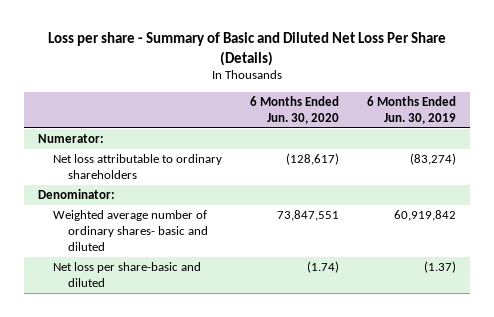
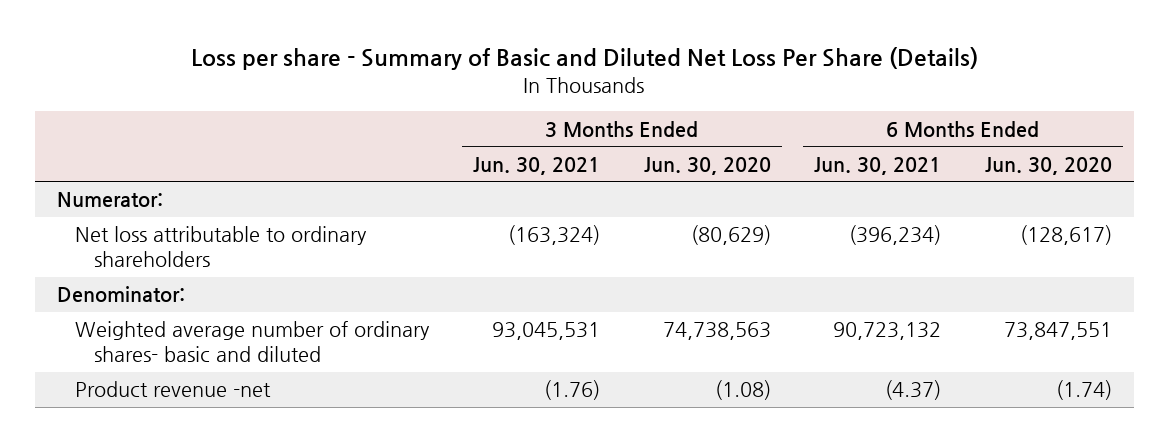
- | 6 Months Ended Jun. 30, 2020 | 6 Months Ended Jun. 30, 2019
+ | 3 Months Ended Jun. 30, 2021 | 3 Months Ended Jun. 30, 2020 | 6 Months Ended Jun. 30, 2021 | 6 Months Ended Jun. 30, 2020
- Net loss per share-basic and diluted | (1.74) | (1.37)
+ Product revenue -net | (1.76) | (1.08) | (4.37) | (1.74)

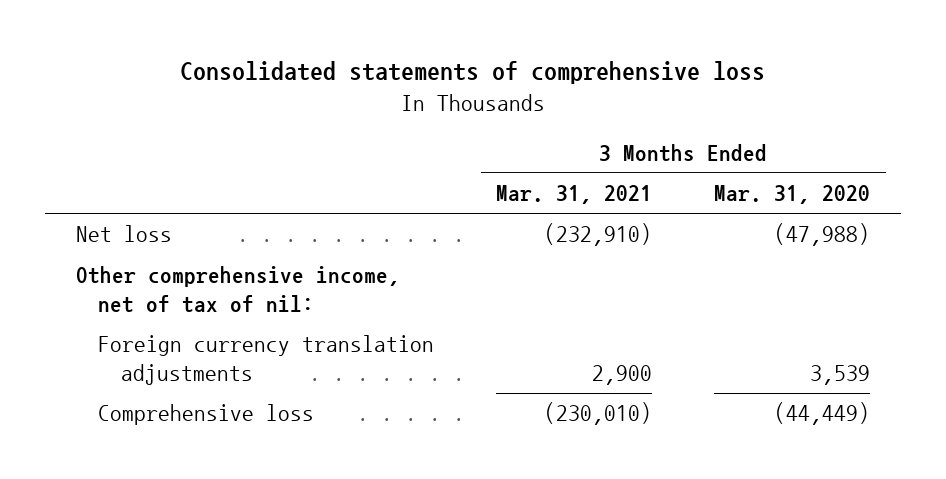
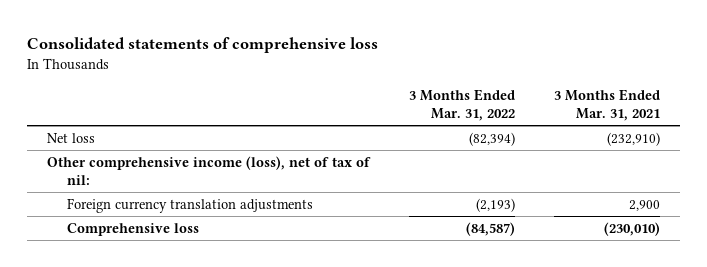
- | 3 Months Ended Mar. 31, 2021 | 3 Months Ended Mar. 31, 2020
+ | 3 Months Ended Mar. 31, 2022 | 3 Months Ended Mar. 31, 2021
- Other comprehensive income, net of tax of nil:
+ Other comprehensive income (loss), net of tax of nil:

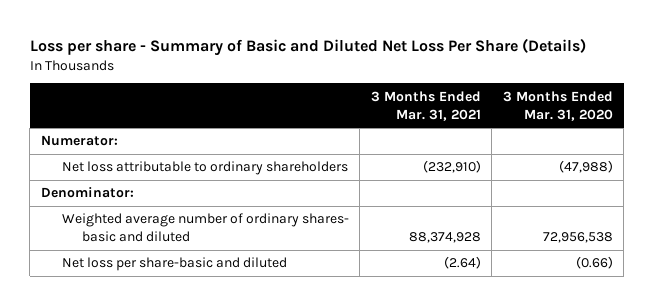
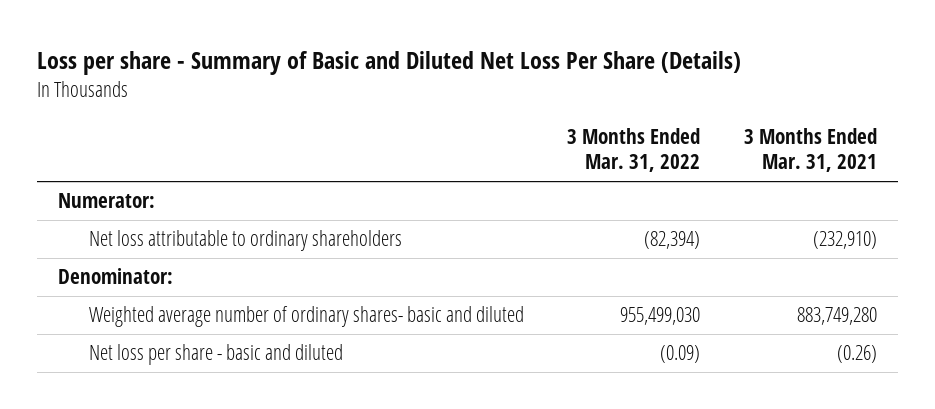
- | 3 Months Ended Mar. 31, 2021 | 3 Months Ended Mar. 31, 2020
+ | 3 Months Ended Mar. 31, 2022 | 3 Months Ended Mar. 31, 2021
- Weighted average number of ordinary shares- basic and diluted | 88,374,928 | 72,956,538
- Net loss per share-basic and diluted | (2.64) | (0.66)
+ Weighted average number of ordinary shares- basic and diluted | 955,499,030 | 883,749,280
+ Net loss per share - basic and diluted | (0.09) | (0.26)

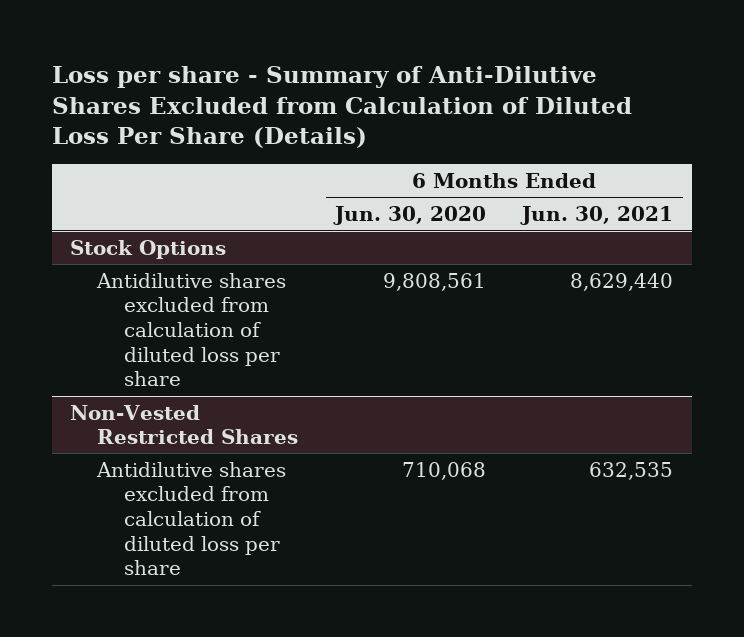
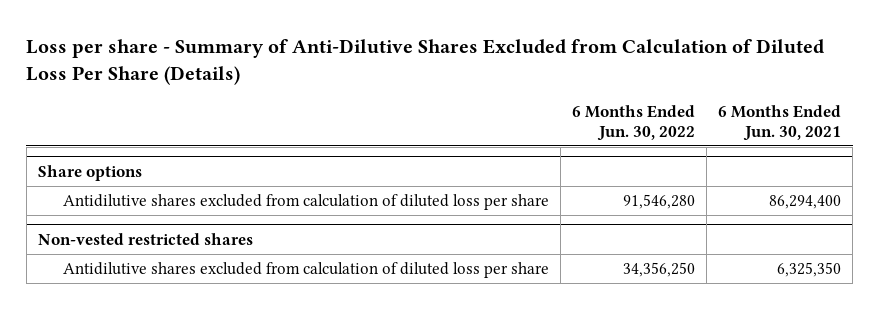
- | 6 Months Ended Jun. 30, 2020 | 6 Months Ended Jun. 30, 2021
+ | 6 Months Ended Jun. 30, 2022 | 6 Months Ended Jun. 30, 2021
- Stock Options
- Antidilutive shares excluded from calculation of diluted loss per share | 9,808,561 | 8,629,440
- Non-Vested Restricted Shares
- Antidilutive shares excluded from calculation of diluted loss per share | 710,068 | 632,535
+ Share options
+ Antidilutive shares excluded from calculation of diluted loss per share | 91,546,280 | 86,294,400
+ Non-vested restricted shares
+ Antidilutive shares excluded from calculation of diluted loss per share | 34,356,250 | 6,325,350

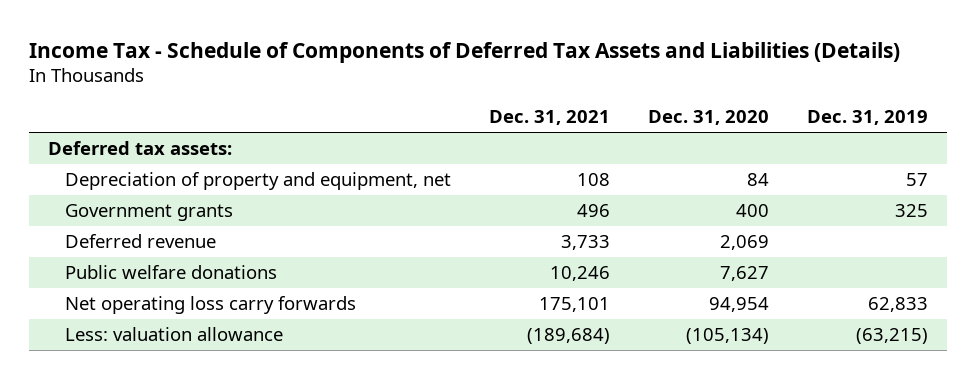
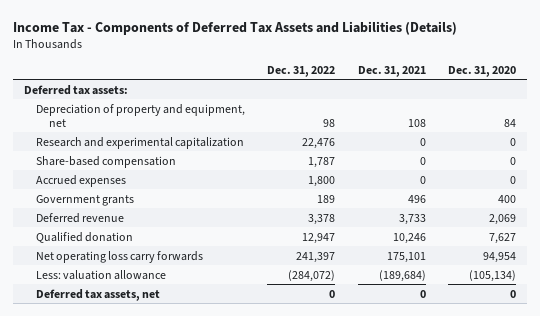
- Income Tax - Schedule of Components of Deferred Tax Assets and Liabilities (Details)
+ Income Tax - Components of Deferred Tax Assets and Liabilities (Details)
- | Dec. 31, 2021 | Dec. 31, 2020 | Dec. 31, 2019
+ | Dec. 31, 2022 | Dec. 31, 2021 | Dec. 31, 2020
+ Research and experimental capitalization | 22,476 | 0 | 0
+ Share-based compensation | 1,787 | 0 | 0
+ Accrued expenses | 1,800 | 0 | 0
- Public welfare donations | 10,246 | 7,627 |
+ Qualified donation | 12,947 | 10,246 | 7,627
+ Deferred tax assets, net | 0 | 0 | 0

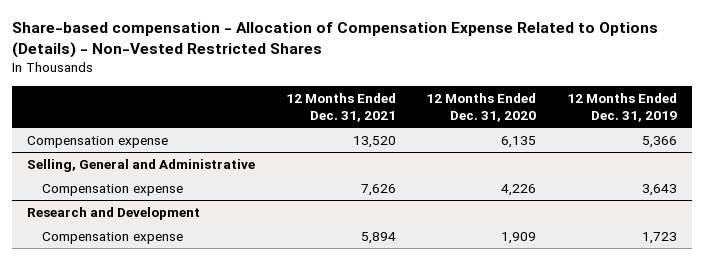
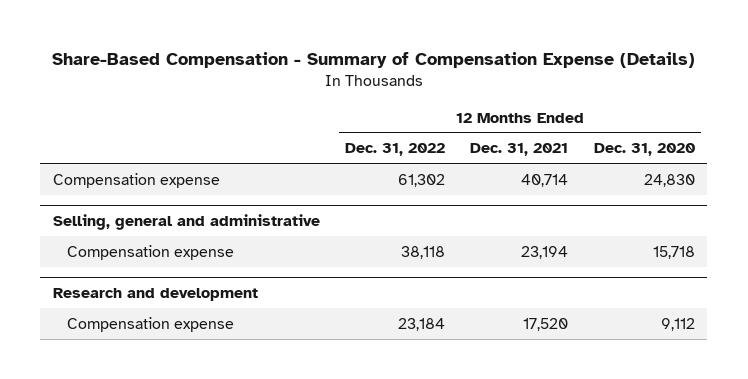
- Share-based compensation - Allocation of Compensation Expense Related to Options (Details) - Non-Vested Restricted Shares
+ Share-Based Compensation - Summary of Compensation Expense (Details)
- | 12 Months Ended Dec. 31, 2021 | 12 Months Ended Dec. 31, 2020 | 12 Months Ended Dec. 31, 2019
+ | 12 Months Ended Dec. 31, 2022 | 12 Months Ended Dec. 31, 2021 | 12 Months Ended Dec. 31, 2020
- Compensation expense | 13,520 | 6,135 | 5,366
- Selling, General and Administrative
- Compensation expense | 7,626 | 4,226 | 3,643
- Research and Development
- Compensation expense | 5,894 | 1,909 | 1,723
+ Compensation expense | 61,302 | 40,714 | 24,830
+ Selling, general and administrative
+ Compensation expense | 38,118 | 23,194 | 15,718
+ Research and development
+ Compensation expense | 23,184 | 17,520 | 9,112

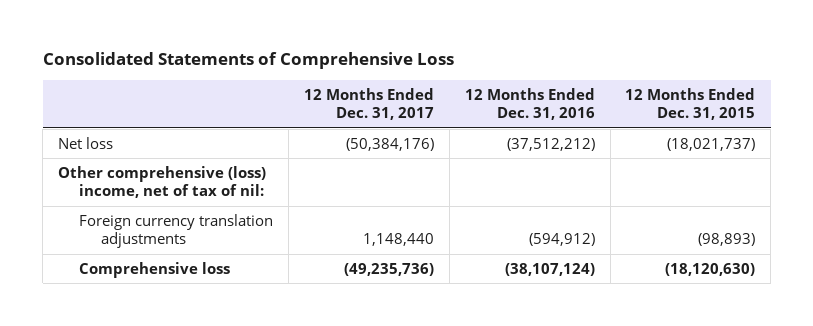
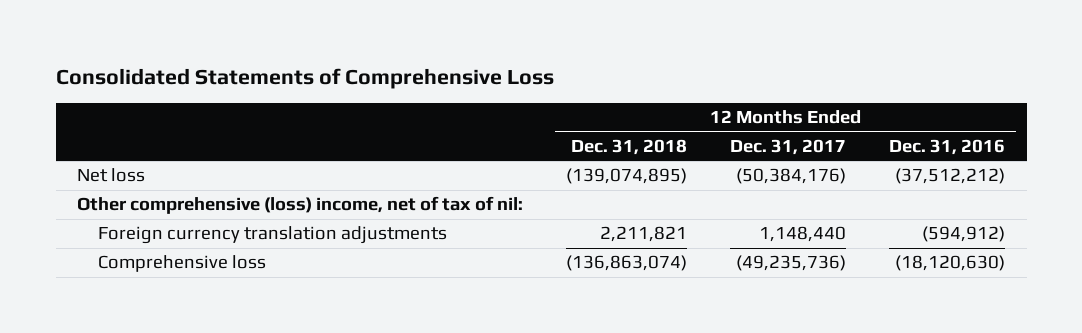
- | 12 Months Ended Dec. 31, 2017 | 12 Months Ended Dec. 31, 2016 | 12 Months Ended Dec. 31, 2015
+ | 12 Months Ended Dec. 31, 2018 | 12 Months Ended Dec. 31, 2017 | 12 Months Ended Dec. 31, 2016
- Comprehensive loss | (49,235,736) | (38,107,124) | (18,120,630)
+ Comprehensive loss | (136,863,074) | (49,235,736) | (18,120,630)

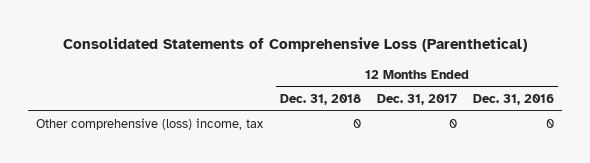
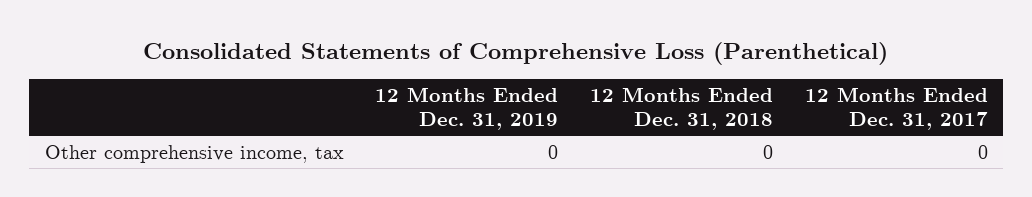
- | 12 Months Ended Dec. 31, 2018 | 12 Months Ended Dec. 31, 2017 | 12 Months Ended Dec. 31, 2016
+ | 12 Months Ended Dec. 31, 2019 | 12 Months Ended Dec. 31, 2018 | 12 Months Ended Dec. 31, 2017
- Other comprehensive (loss) income, tax | 0 | 0 | 0
+ Other comprehensive income, tax | 0 | 0 | 0

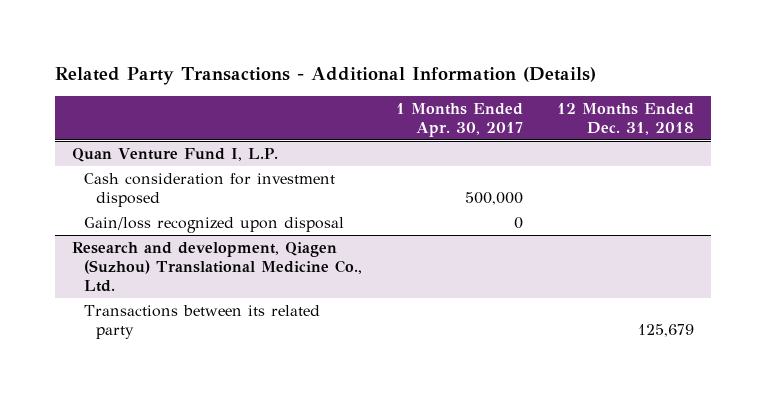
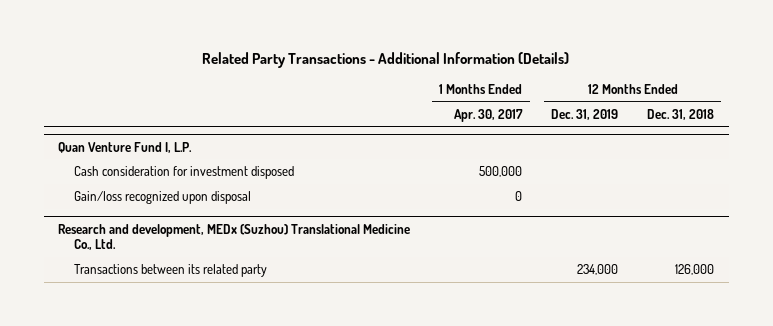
- | 1 Months Ended Apr. 30, 2017 | 12 Months Ended Dec. 31, 2018
+ | 1 Months Ended Apr. 30, 2017 | 12 Months Ended Dec. 31, 2019 | 12 Months Ended Dec. 31, 2018
- Research and development, Qiagen (Suzhou) Translational Medicine Co., Ltd.
- Transactions between its related party | | 125,679
+ Research and development, MEDx (Suzhou) Translational Medicine Co., Ltd.
+ Transactions between its related party | | 234,000 | 126,000

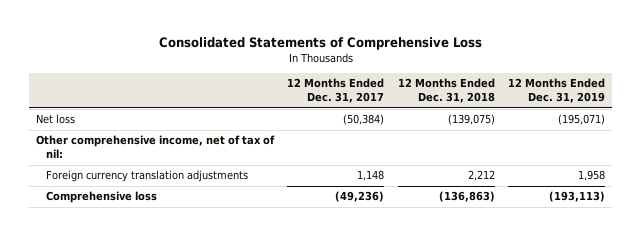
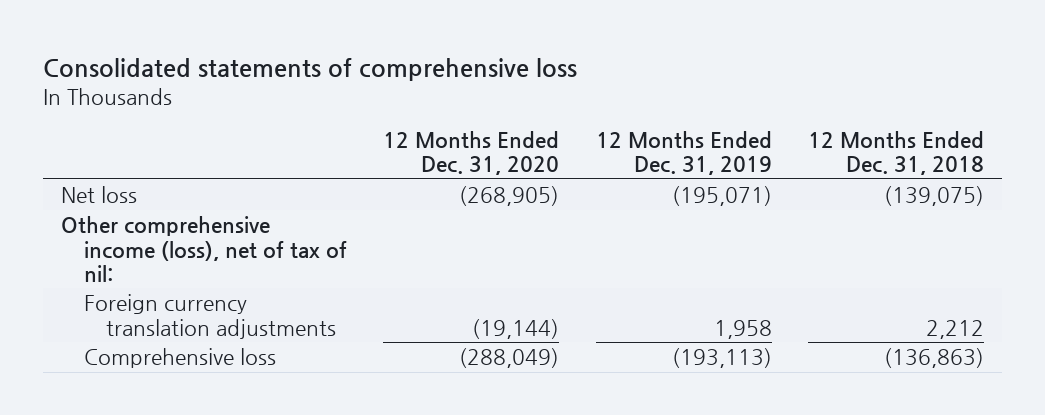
- Consolidated Statements of Comprehensive Loss
+ Consolidated statements of comprehensive loss
- | 12 Months Ended Dec. 31, 2017 | 12 Months Ended Dec. 31, 2018 | 12 Months Ended Dec. 31, 2019
+ | 12 Months Ended Dec. 31, 2020 | 12 Months Ended Dec. 31, 2019 | 12 Months Ended Dec. 31, 2018
- Other comprehensive income, net of tax of nil:
+ Other comprehensive income (loss), net of tax of nil:

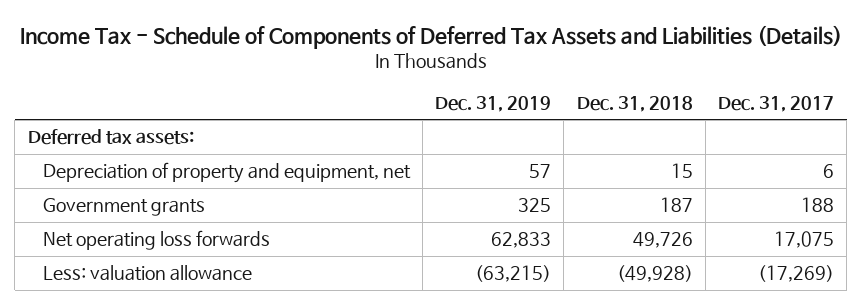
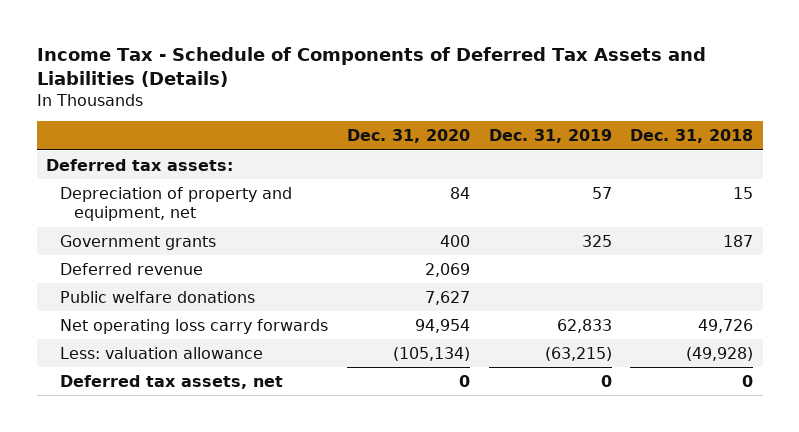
- | Dec. 31, 2019 | Dec. 31, 2018 | Dec. 31, 2017
+ | Dec. 31, 2020 | Dec. 31, 2019 | Dec. 31, 2018
- Net operating loss forwards | 62,833 | 49,726 | 17,075
+ Deferred revenue | 2,069 | |
+ Public welfare donations | 7,627 | |
+ Net operating loss carry forwards | 94,954 | 62,833 | 49,726
+ Deferred tax assets, net | 0 | 0 | 0

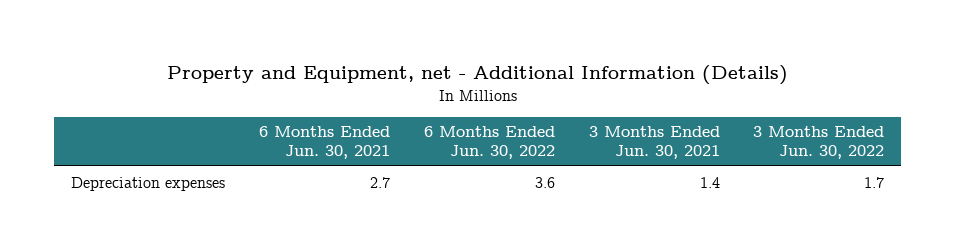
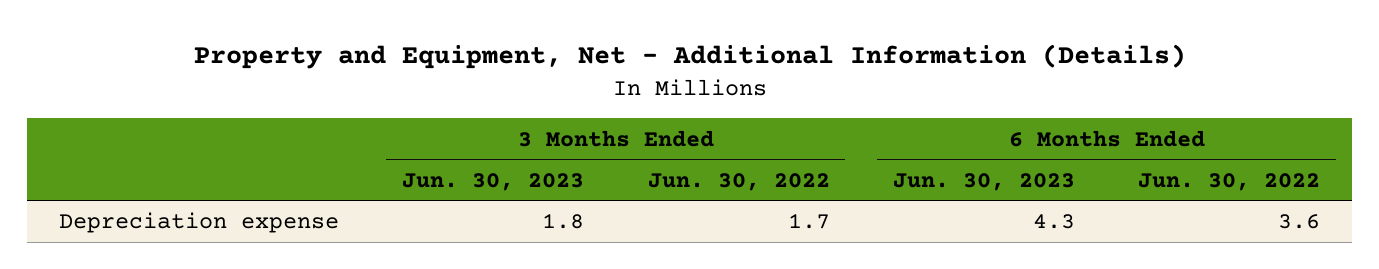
- Property and Equipment, net - Additional Information (Details)
+ Property and Equipment, Net - Additional Information (Details)
- | 6 Months Ended Jun. 30, 2021 | 6 Months Ended Jun. 30, 2022 | 3 Months Ended Jun. 30, 2021 | 3 Months Ended Jun. 30, 2022
+ | 3 Months Ended Jun. 30, 2023 | 3 Months Ended Jun. 30, 2022 | 6 Months Ended Jun. 30, 2023 | 6 Months Ended Jun. 30, 2022
- Depreciation expenses | 2.7 | 3.6 | 1.4 | 1.7
+ Depreciation expense | 1.8 | 1.7 | 4.3 | 3.6

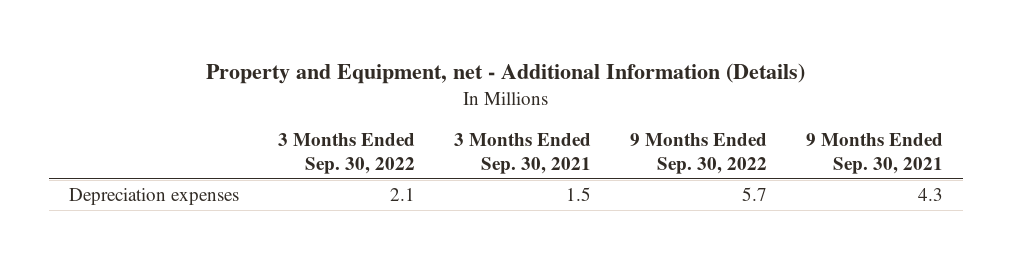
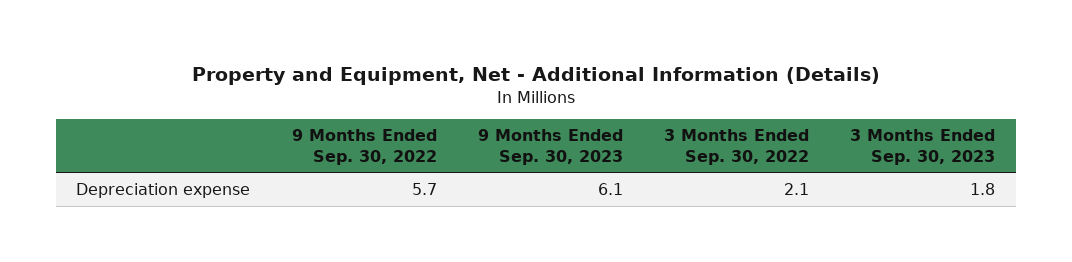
- Property and Equipment, net - Additional Information (Details)
+ Property and Equipment, Net - Additional Information (Details)
- | 3 Months Ended Sep. 30, 2022 | 3 Months Ended Sep. 30, 2021 | 9 Months Ended Sep. 30, 2022 | 9 Months Ended Sep. 30, 2021
+ | 9 Months Ended Sep. 30, 2022 | 9 Months Ended Sep. 30, 2023 | 3 Months Ended Sep. 30, 2022 | 3 Months Ended Sep. 30, 2023
- Depreciation expenses | 2.1 | 1.5 | 5.7 | 4.3
+ Depreciation expense | 5.7 | 6.1 | 2.1 | 1.8

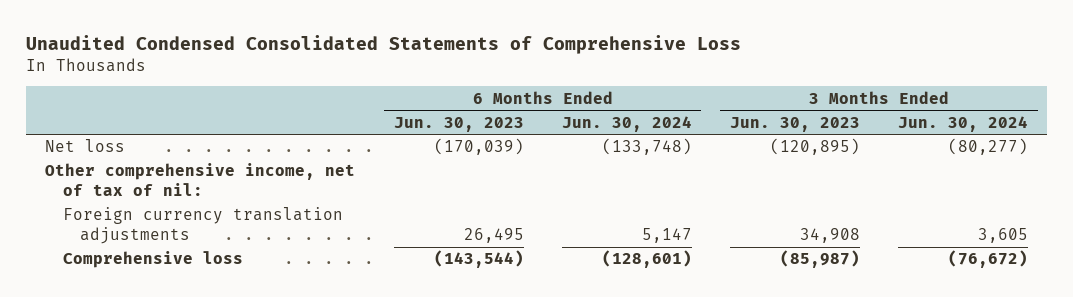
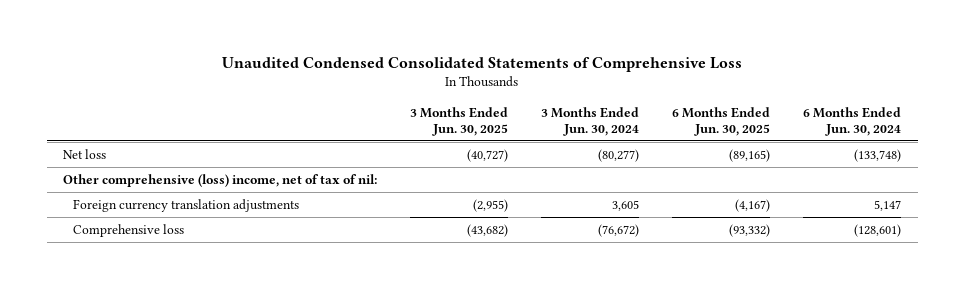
- | 6 Months Ended Jun. 30, 2023 | 6 Months Ended Jun. 30, 2024 | 3 Months Ended Jun. 30, 2023 | 3 Months Ended Jun. 30, 2024
+ | 3 Months Ended Jun. 30, 2025 | 3 Months Ended Jun. 30, 2024 | 6 Months Ended Jun. 30, 2025 | 6 Months Ended Jun. 30, 2024
- Other comprehensive income, net of tax of nil:
+ Other comprehensive (loss) income, net of tax of nil:

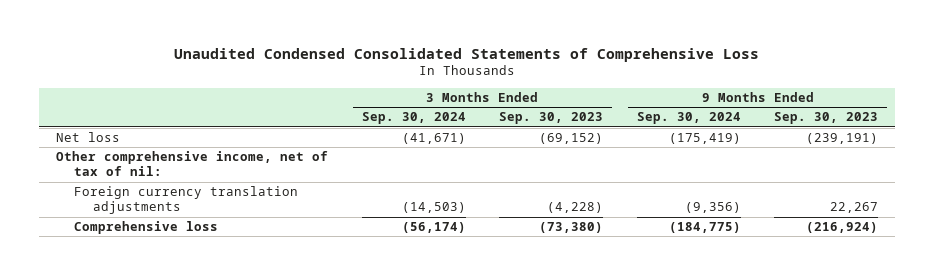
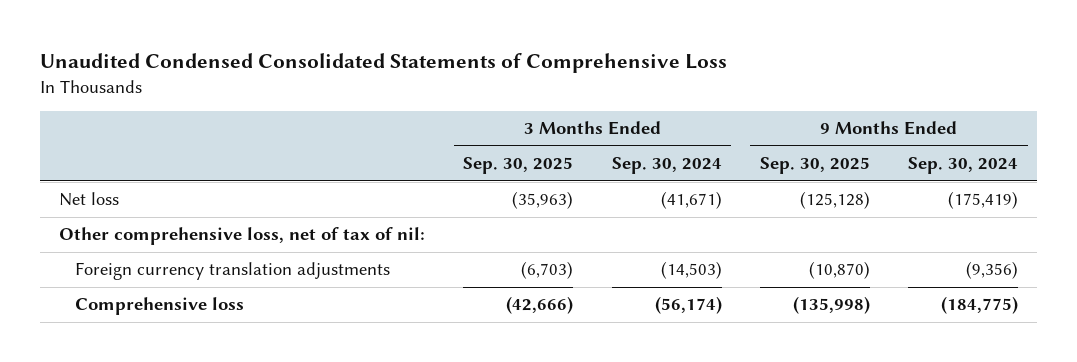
- | 3 Months Ended Sep. 30, 2024 | 3 Months Ended Sep. 30, 2023 | 9 Months Ended Sep. 30, 2024 | 9 Months Ended Sep. 30, 2023
+ | 3 Months Ended Sep. 30, 2025 | 3 Months Ended Sep. 30, 2024 | 9 Months Ended Sep. 30, 2025 | 9 Months Ended Sep. 30, 2024
- Other comprehensive income, net of tax of nil:
+ Other comprehensive loss, net of tax of nil:

